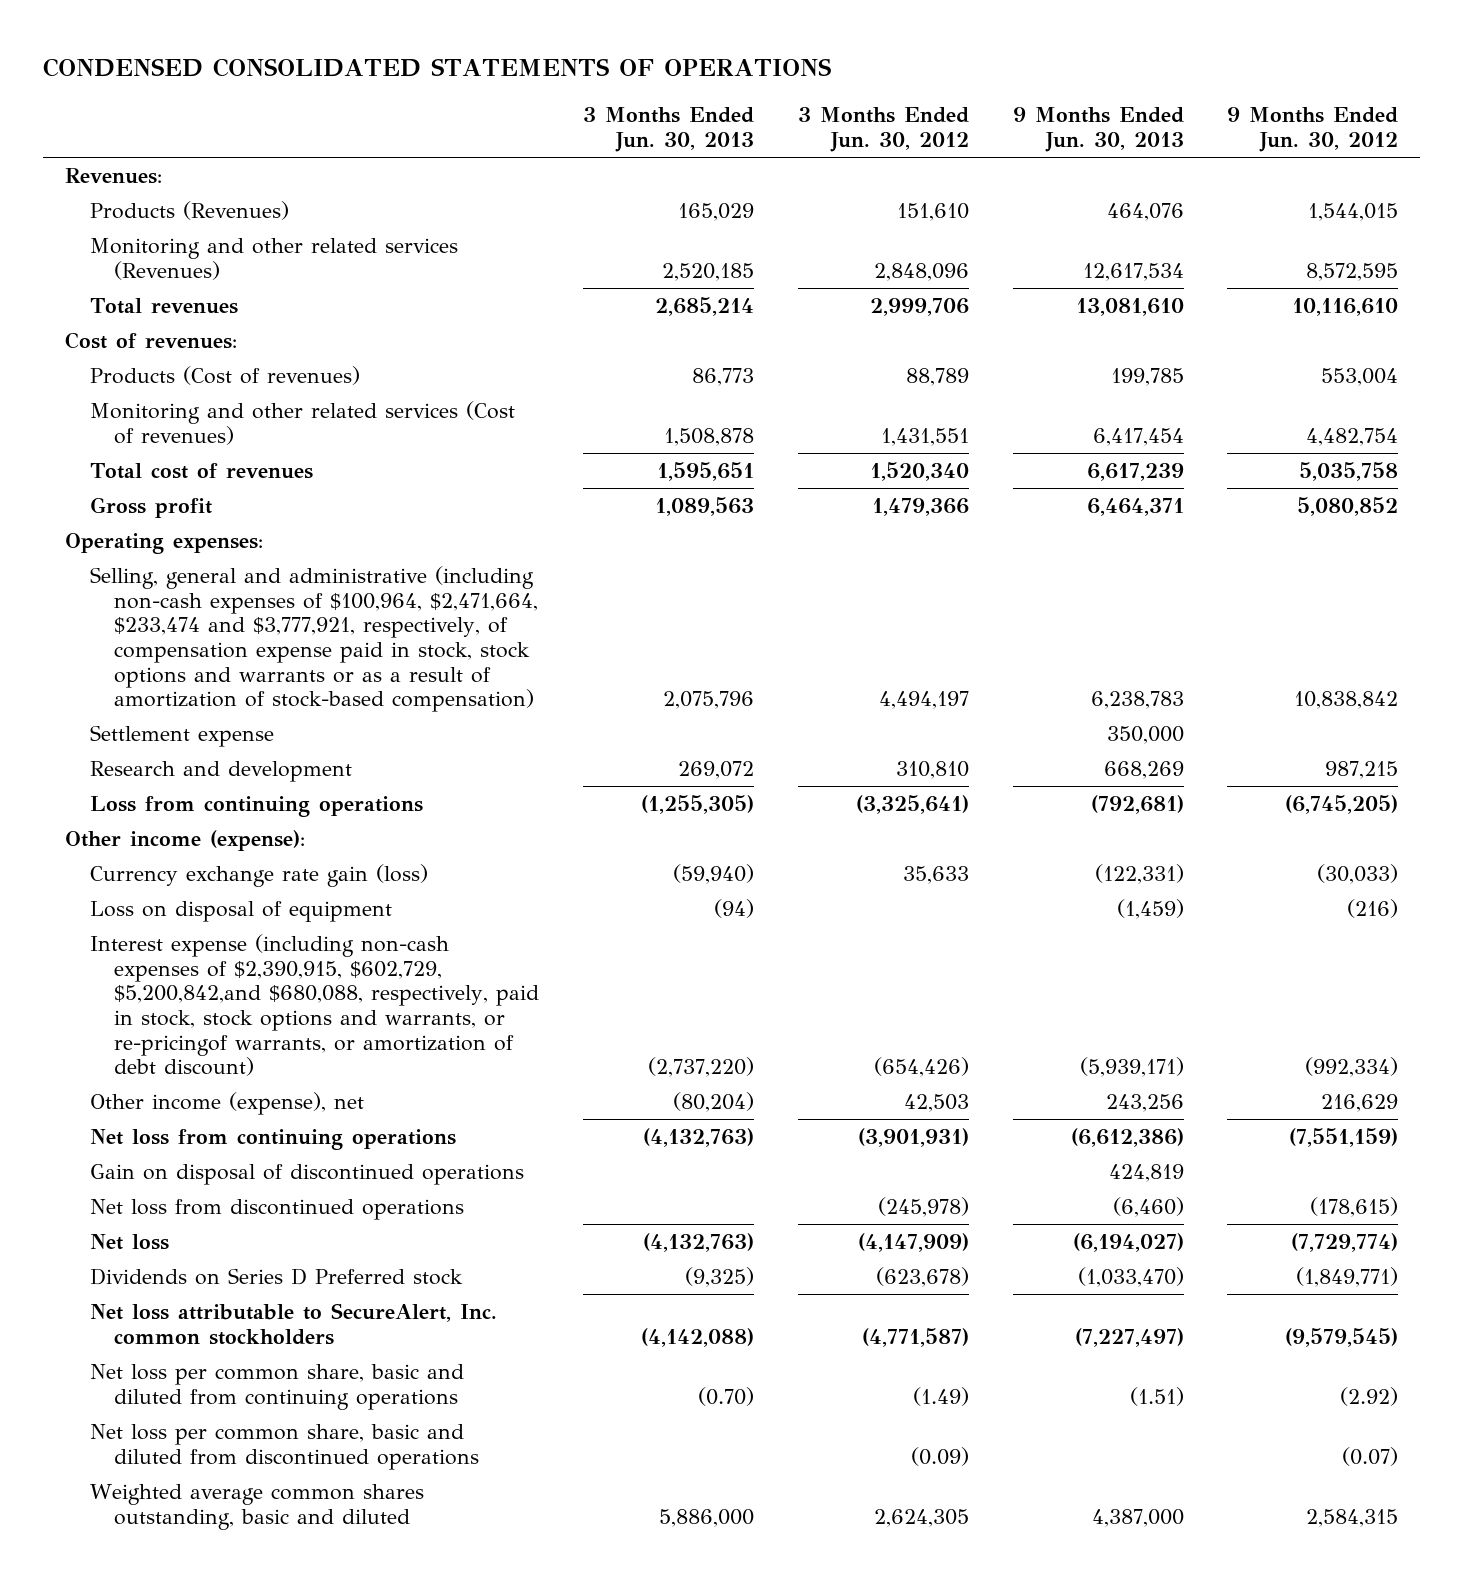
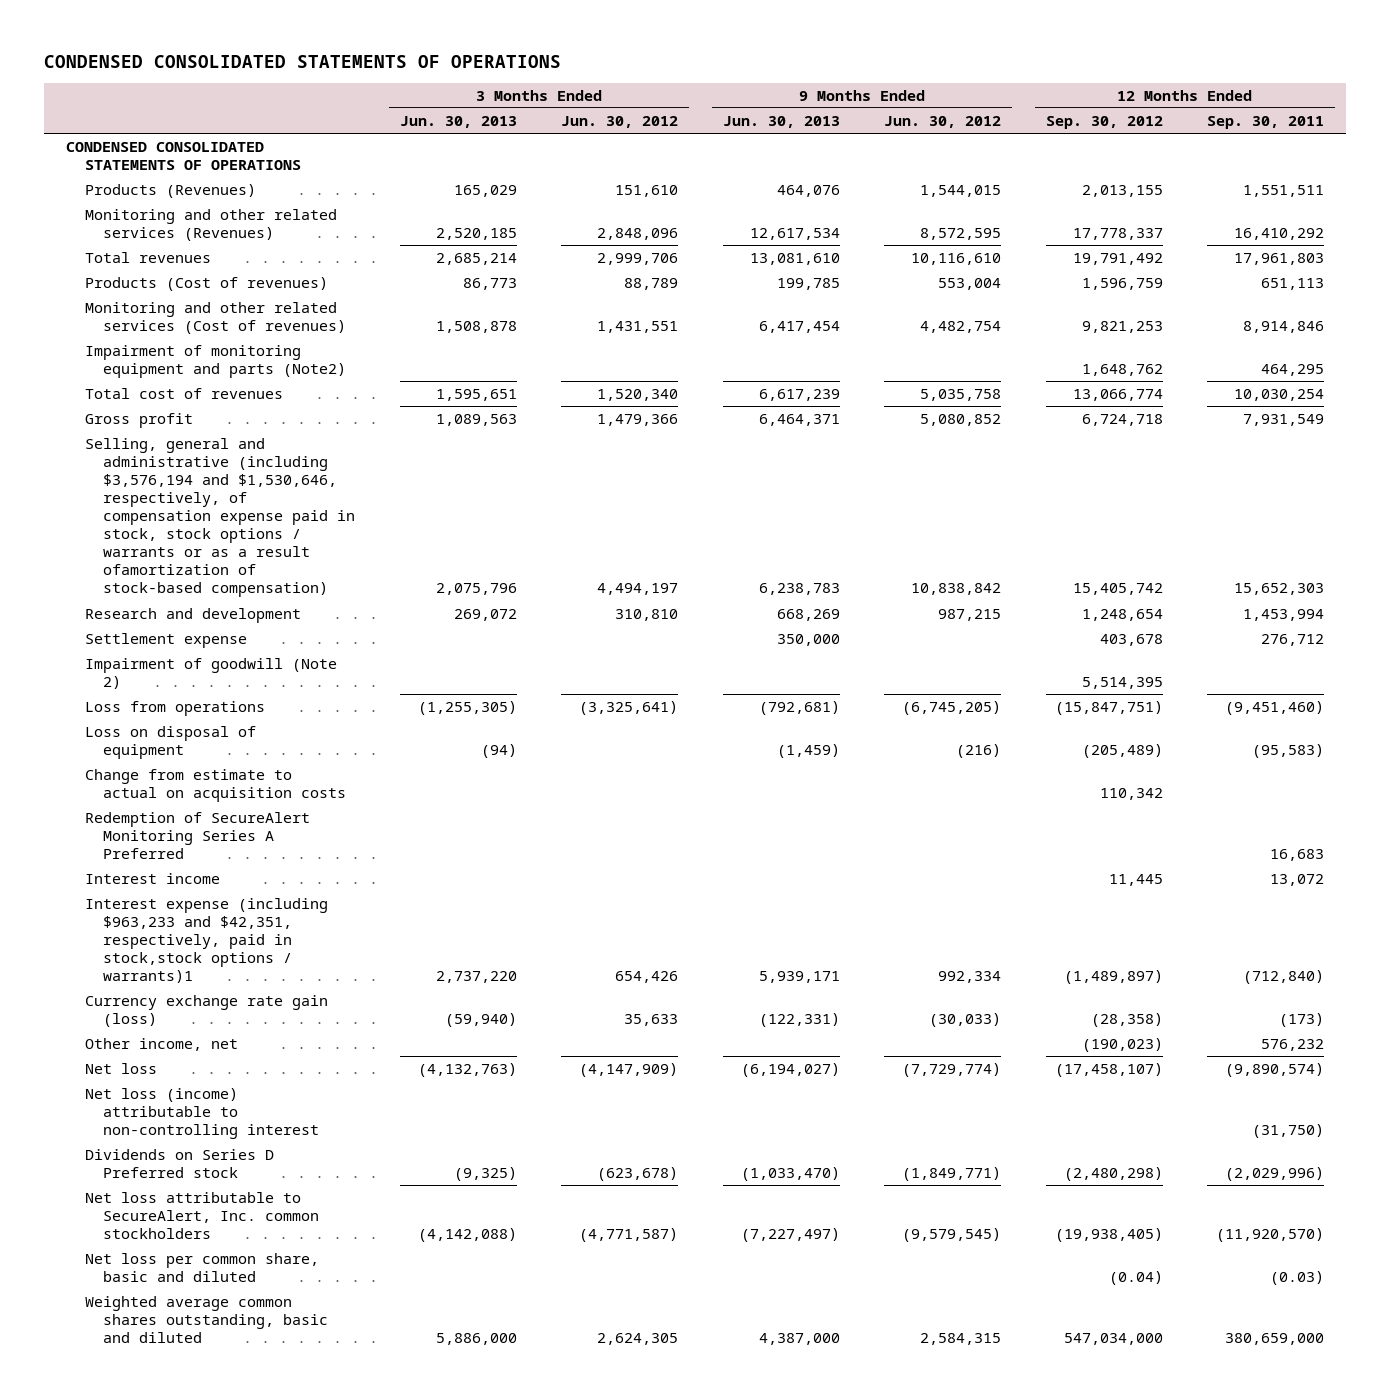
- | 3 Months Ended Jun. 30, 2013 | 3 Months Ended Jun. 30, 2012 | 9 Months Ended Jun. 30, 2013 | 9 Months Ended Jun. 30, 2012
+ | 3 Months Ended Jun. 30, 2013 | 3 Months Ended Jun. 30, 2012 | 9 Months Ended Jun. 30, 2013 | 9 Months Ended Jun. 30, 2012 | 12 Months Ended Sep. 30, 2012 | 12 Months Ended Sep. 30, 2011
- Revenues:
+ CONDENSED CONSOLIDATED STATEMENTS OF OPERATIONS
- Cost of revenues:
+ Impairment of monitoring equipment and parts (Note2) | | | | | 1,648,762 | 464,295
- Operating expenses:
- Selling, general and administrative (including non-cash expenses of $100,964, $2,471,664, $233,474 and $3,777,921, respectively, of compensation expense paid in stock, stock options and warrants or as a result of amortization of stock-based compensation) | 2,075,796 | 4,494,197 | 6,238,783 | 10,838,842
+ Selling, general and administrative (including $3,576,194 and $1,530,646, respectively, of compensation expense paid in stock, stock options / warrants or as a result ofamortization of stock-based compensation) | 2,075,796 | 4,494,197 | 6,238,783 | 10,838,842 | 15,405,742 | 15,652,303
- Loss from continuing operations | (1,255,305) | (3,325,641) | (792,681) | (6,745,205)
- Other income (expense):
moved down: Settlement expense | | | 350,000 | | 403,678 | 276,712
+ Impairment of goodwill (Note 2) | | | | | 5,514,395 |
+ Loss from operations | (1,255,305) | (3,325,641) | (792,681) | (6,745,205) | (15,847,751) | (9,451,460)
- Interest expense (including non-cash expenses of $2,390,915, $602,729, $5,200,842,and $680,088, respectively, paid in stock, stock options and warrants, or re-pricingof warrants, or amortization of debt discount) | (2,737,220) | (654,426) | (5,939,171) | (992,334)
- Other income (expense), net | (80,204) | 42,503 | 243,256 | 216,629
- Net loss from continuing operations | (4,132,763) | (3,901,931) | (6,612,386) | (7,551,159)
- Gain on disposal of discontinued operations | | | 424,819 |
- Net loss from discontinued operations | | (245,978) | (6,460) | (178,615)
+ Change from estimate to actual on acquisition costs | | | | | 110,342 |
+ Redemption of SecureAlert Monitoring Series A Preferred | | | | | | 16,683
+ Interest income | | | | | 11,445 | 13,072
+ Interest expense (including $963,233 and $42,351, respectively, paid in stock,stock options / warrants)1 | 2,737,220 | 654,426 | 5,939,171 | 992,334 | (1,489,897) | (712,840)
moved down: Currency exchange rate gain (loss) | (59,940) | 35,633 | (122,331) | (30,033) | (28,358) | (173)
+ Other income, net | | | | | (190,023) | 576,232
+ Net loss (income) attributable to non-controlling interest | | | | | | (31,750)
- Net loss per common share, basic and diluted from continuing operations | (0.70) | (1.49) | (1.51) | (2.92)
- Net loss per common share, basic and diluted from discontinued operations | | (0.09) | | (0.07)
+ Net loss per common share, basic and diluted | | | | | (0.04) | (0.03)

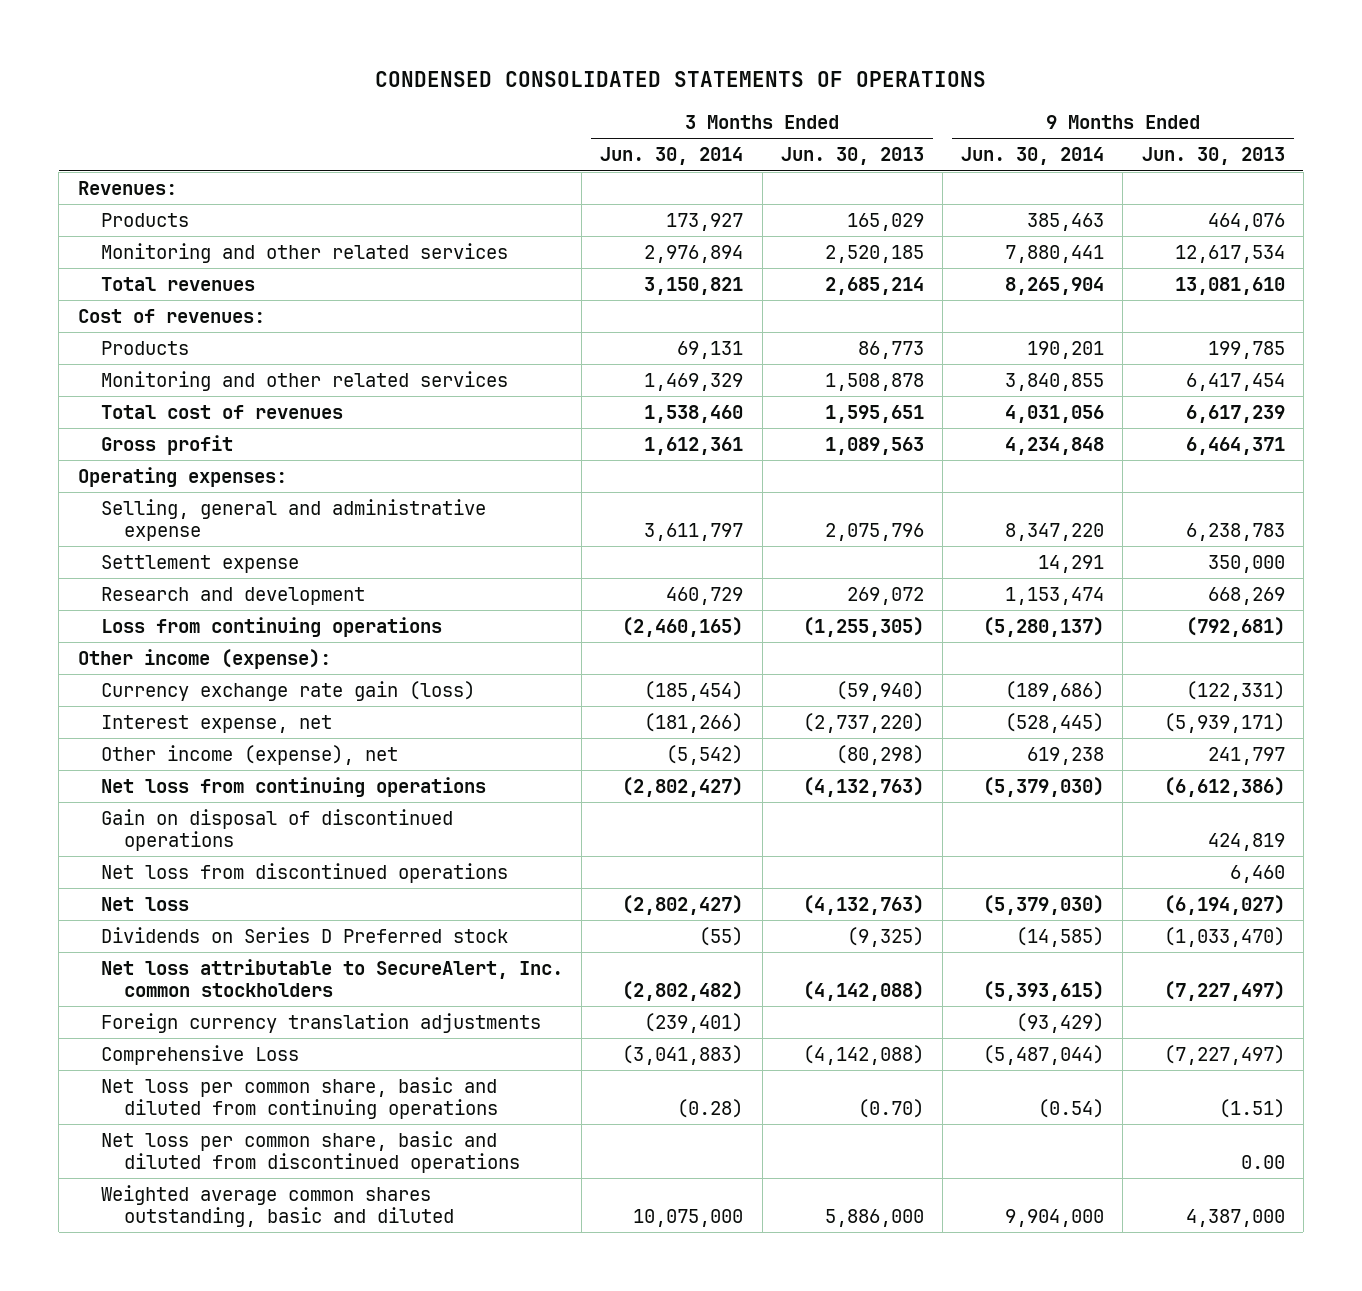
- | 3 Months Ended Jun. 30, 2013 | 3 Months Ended Jun. 30, 2012 | 9 Months Ended Jun. 30, 2013 | 9 Months Ended Jun. 30, 2012 | 12 Months Ended Sep. 30, 2012 | 12 Months Ended Sep. 30, 2011
+ | 3 Months Ended Jun. 30, 2014 | 3 Months Ended Jun. 30, 2013 | 9 Months Ended Jun. 30, 2014 | 9 Months Ended Jun. 30, 2013
- CONDENSED CONSOLIDATED STATEMENTS OF OPERATIONS
- Products (Revenues) | 165,029 | 151,610 | 464,076 | 1,544,015 | 2,013,155 | 1,551,511
- Monitoring and other related services (Revenues) | 2,520,185 | 2,848,096 | 12,617,534 | 8,572,595 | 17,778,337 | 16,410,292
+ Revenues:
+ Products | 173,927 | 165,029 | 385,463 | 464,076
+ Monitoring and other related services | 2,976,894 | 2,520,185 | 7,880,441 | 12,617,534
- Products (Cost of revenues) | 86,773 | 88,789 | 199,785 | 553,004 | 1,596,759 | 651,113
- Monitoring and other related services (Cost of revenues) | 1,508,878 | 1,431,551 | 6,417,454 | 4,482,754 | 9,821,253 | 8,914,846
- Impairment of monitoring equipment and parts (Note2) | | | | | 1,648,762 | 464,295
+ Cost of revenues:
+ Products | 69,131 | 86,773 | 190,201 | 199,785
+ Monitoring and other related services | 1,469,329 | 1,508,878 | 3,840,855 | 6,417,454
- Selling, general and administrative (including $3,576,194 and $1,530,646, respectively, of compensation expense paid in stock, stock options / warrants or as a result ofamortization of stock-based compensation) | 2,075,796 | 4,494,197 | 6,238,783 | 10,838,842 | 15,405,742 | 15,652,303
+ Operating expenses:
+ Selling, general and administrative expense | 3,611,797 | 2,075,796 | 8,347,220 | 6,238,783
- Impairment of goodwill (Note 2) | | | | | 5,514,395 |
- Loss from operations | (1,255,305) | (3,325,641) | (792,681) | (6,745,205) | (15,847,751) | (9,451,460)
- Loss on disposal of equipment | (94) | | (1,459) | (216) | (205,489) | (95,583)
- Change from estimate to actual on acquisition costs | | | | | 110,342 |
- Redemption of SecureAlert Monitoring Series A Preferred | | | | | | 16,683
- Interest income | | | | | 11,445 | 13,072
- Interest expense (including $963,233 and $42,351, respectively, paid in stock,stock options / warrants)1 | 2,737,220 | 654,426 | 5,939,171 | 992,334 | (1,489,897) | (712,840)
moved down: Research and development | 460,729 | 269,072 | 1,153,474 | 668,269
+ Loss from continuing operations | (2,460,165) | (1,255,305) | (5,280,137) | (792,681)
+ Other income (expense):
- Other income, net | | | | | (190,023) | 576,232
+ Interest expense, net | (181,266) | (2,737,220) | (528,445) | (5,939,171)
+ Other income (expense), net | (5,542) | (80,298) | 619,238 | 241,797
+ Net loss from continuing operations | (2,802,427) | (4,132,763) | (5,379,030) | (6,612,386)
+ Gain on disposal of discontinued operations | | | | 424,819
+ Net loss from discontinued operations | | | | 6,460
- Net loss (income) attributable to non-controlling interest | | | | | | (31,750)
- Net loss per common share, basic and diluted | | | | | (0.04) | (0.03)
+ Foreign currency translation adjustments | (239,401) | | (93,429) |
+ Comprehensive Loss | (3,041,883) | (4,142,088) | (5,487,044) | (7,227,497)
+ Net loss per common share, basic and diluted from continuing operations | (0.28) | (0.70) | (0.54) | (1.51)
+ Net loss per common share, basic and diluted from discontinued operations | | | | 0.00

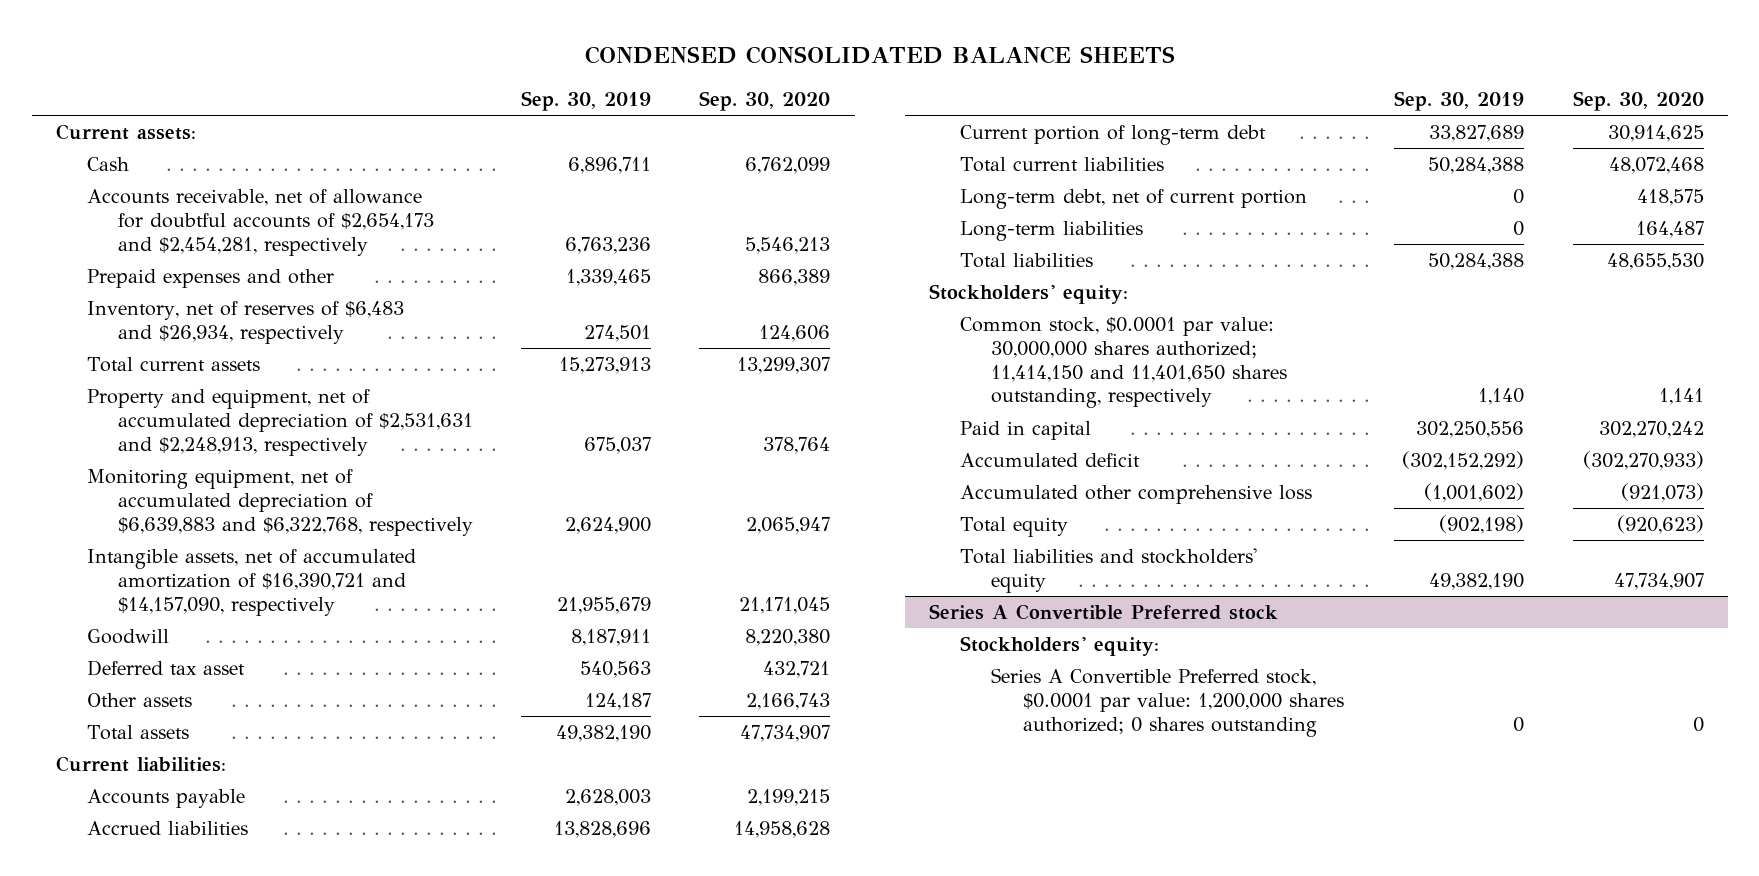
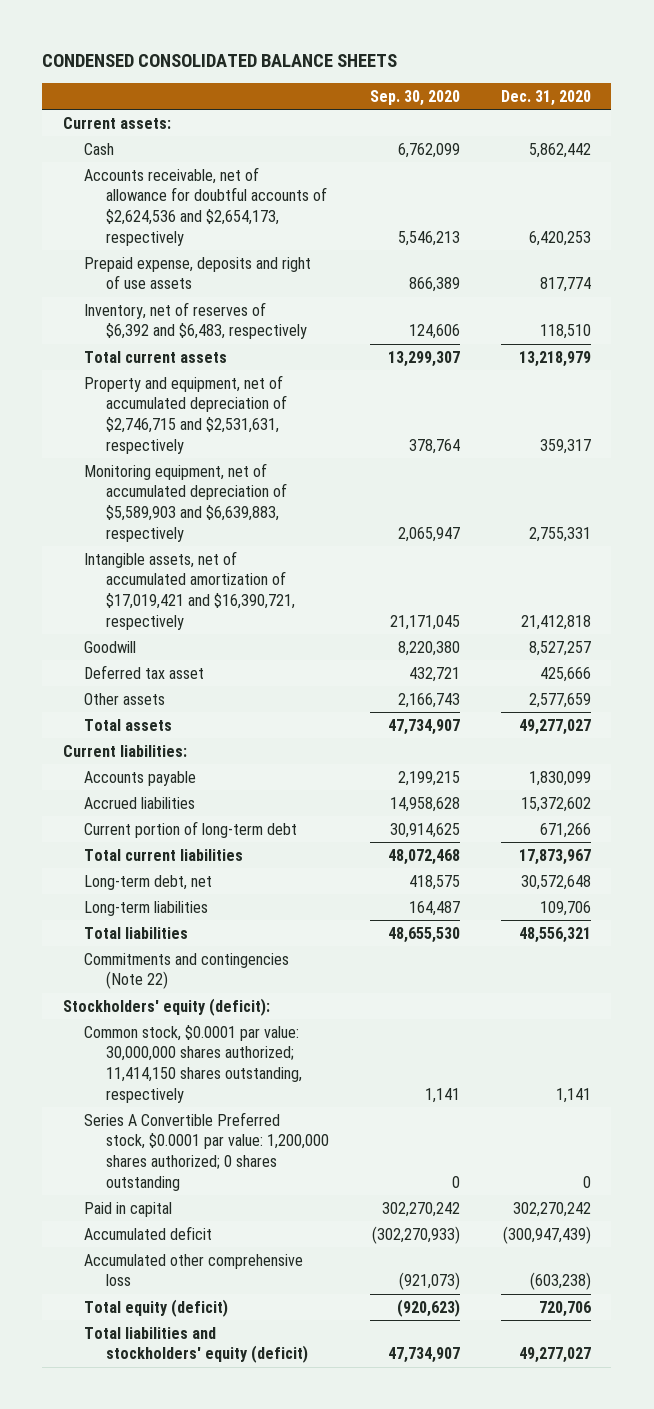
- | Sep. 30, 2019 | Sep. 30, 2020
+ | Sep. 30, 2020 | Dec. 31, 2020
- Accounts receivable, net of allowance for doubtful accounts of $2,654,173 and $2,454,281, respectively | 6,763,236 | 5,546,213
- Prepaid expenses and other | 1,339,465 | 866,389
- Inventory, net of reserves of $6,483 and $26,934, respectively | 274,501 | 124,606
+ Accounts receivable, net of allowance for doubtful accounts of $2,624,536 and $2,654,173, respectively | 5,546,213 | 6,420,253
+ Prepaid expense, deposits and right of use assets | 866,389 | 817,774
+ Inventory, net of reserves of $6,392 and $6,483, respectively | 124,606 | 118,510
- Property and equipment, net of accumulated depreciation of $2,531,631 and $2,248,913, respectively | 675,037 | 378,764
- Monitoring equipment, net of accumulated depreciation of $6,639,883 and $6,322,768, respectively | 2,624,900 | 2,065,947
- Intangible assets, net of accumulated amortization of $16,390,721 and $14,157,090, respectively | 21,955,679 | 21,171,045
+ Property and equipment, net of accumulated depreciation of $2,746,715 and $2,531,631, respectively | 378,764 | 359,317
+ Monitoring equipment, net of accumulated depreciation of $5,589,903 and $6,639,883, respectively | 2,065,947 | 2,755,331
+ Intangible assets, net of accumulated amortization of $17,019,421 and $16,390,721, respectively | 21,171,045 | 21,412,818
- Long-term debt, net of current portion | 0 | 418,575
+ Long-term debt, net | 418,575 | 30,572,648
- Stockholders' equity:
- Common stock, $0.0001 par value: 30,000,000 shares authorized; 11,414,150 and 11,401,650 shares outstanding, respectively | 1,140 | 1,141
+ Commitments and contingencies (Note 22)
+ Stockholders' equity (deficit):
+ Common stock, $0.0001 par value: 30,000,000 shares authorized; 11,414,150 shares outstanding, respectively | 1,141 | 1,141
+ Series A Convertible Preferred stock, $0.0001 par value: 1,200,000 shares authorized; 0 shares outstanding | 0 | 0
- Total equity | (902,198) | (920,623)
- Total liabilities and stockholders' equity | 49,382,190 | 47,734,907
- Series A Convertible Preferred stock
- Stockholders' equity:
- Series A Convertible Preferred stock, $0.0001 par value: 1,200,000 shares authorized; 0 shares outstanding | 0 | 0
+ Total equity (deficit) | (920,623) | 720,706
+ Total liabilities and stockholders' equity (deficit) | 47,734,907 | 49,277,027

